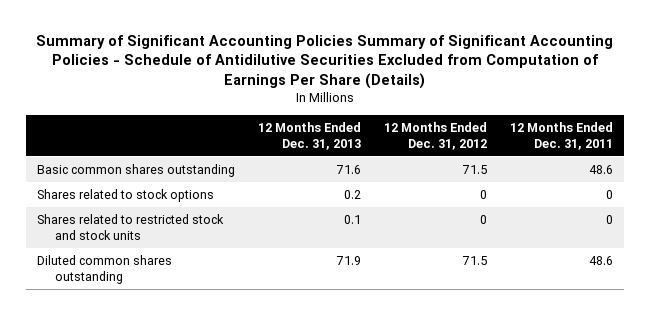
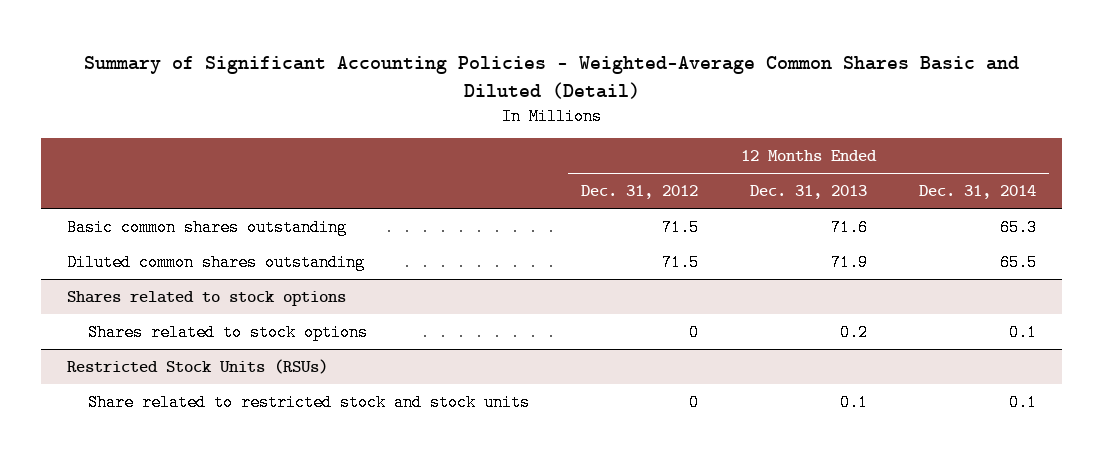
- Summary of Significant Accounting Policies Summary of Significant Accounting Policies - Schedule of Antidilutive Securities Excluded from Computation of Earnings Per Share (Details)
+ Summary of Significant Accounting Policies - Weighted-Average Common Shares Basic and Diluted (Detail)
- | 12 Months Ended Dec. 31, 2013 | 12 Months Ended Dec. 31, 2012 | 12 Months Ended Dec. 31, 2011
+ | 12 Months Ended Dec. 31, 2012 | 12 Months Ended Dec. 31, 2013 | 12 Months Ended Dec. 31, 2014
- Shares related to stock options | 0.2 | 0 | 0
- Shares related to restricted stock and stock units | 0.1 | 0 | 0
+ Shares related to stock options
+ Shares related to stock options | 0 | 0.2 | 0.1
+ Restricted Stock Units (RSUs)
+ Share related to restricted stock and stock units | 0 | 0.1 | 0.1

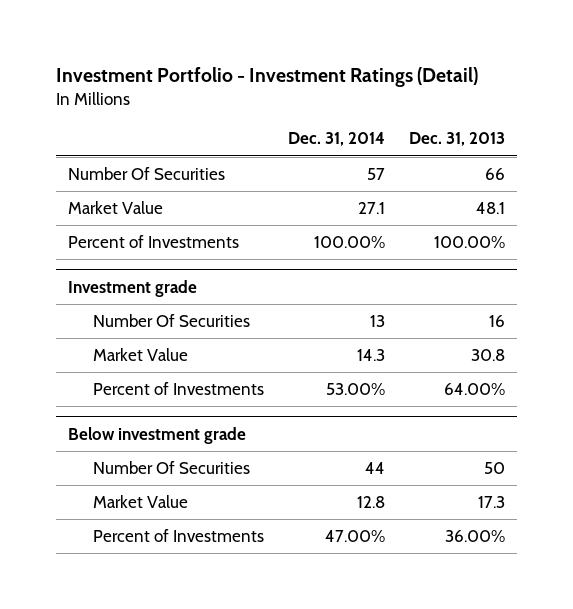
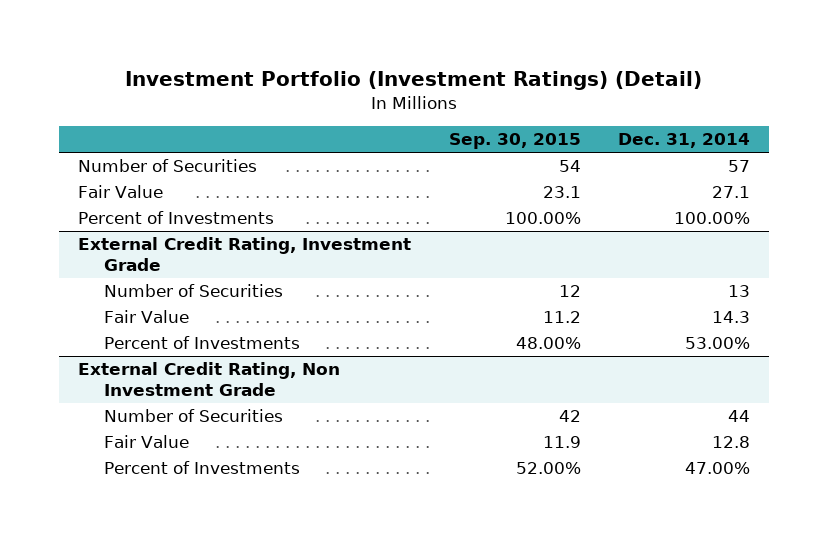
- Investment Portfolio - Investment Ratings (Detail)
+ Investment Portfolio (Investment Ratings) (Detail)
- | Dec. 31, 2014 | Dec. 31, 2013
+ | Sep. 30, 2015 | Dec. 31, 2014
- Number Of Securities | 57 | 66
- Market Value | 27.1 | 48.1
+ Number of Securities | 54 | 57
+ Fair Value | 23.1 | 27.1
- Investment grade
- Number Of Securities | 13 | 16
- Market Value | 14.3 | 30.8
+ External Credit Rating, Investment Grade
+ Number of Securities | 12 | 13
+ Fair Value | 11.2 | 14.3
- Below investment grade
- Number Of Securities | 44 | 50
- Market Value | 12.8 | 17.3
+ External Credit Rating, Non Investment Grade
+ Number of Securities | 42 | 44
+ Fair Value | 11.9 | 12.8

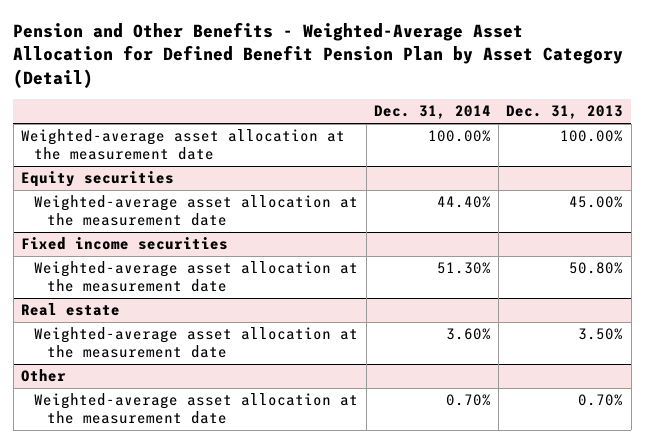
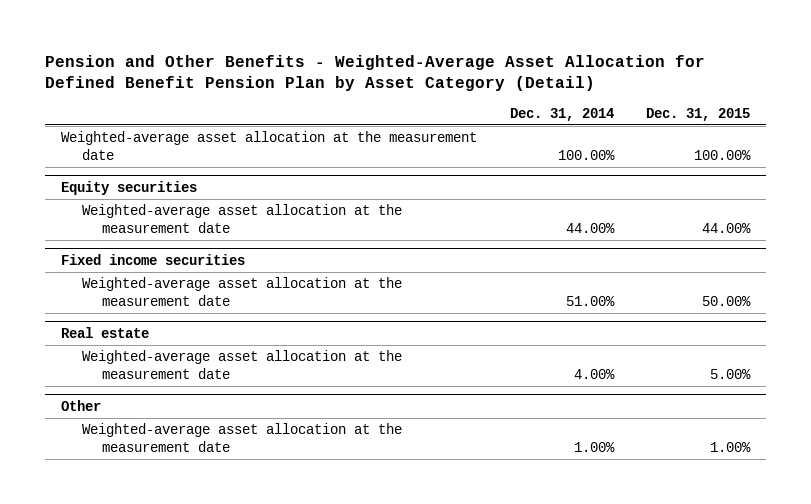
- | Dec. 31, 2014 | Dec. 31, 2013
+ | Dec. 31, 2014 | Dec. 31, 2015
@ Equity securities
- Weighted-average asset allocation at the measurement date | 44.40% | 45.00%
+ Weighted-average asset allocation at the measurement date | 44.00% | 44.00%
@ Fixed income securities
- Weighted-average asset allocation at the measurement date | 51.30% | 50.80%
+ Weighted-average asset allocation at the measurement date | 51.00% | 50.00%
@ Real estate
- Weighted-average asset allocation at the measurement date | 3.60% | 3.50%
+ Weighted-average asset allocation at the measurement date | 4.00% | 5.00%
@ Other
- Weighted-average asset allocation at the measurement date | 0.70% | 0.70%
+ Weighted-average asset allocation at the measurement date | 1.00% | 1.00%

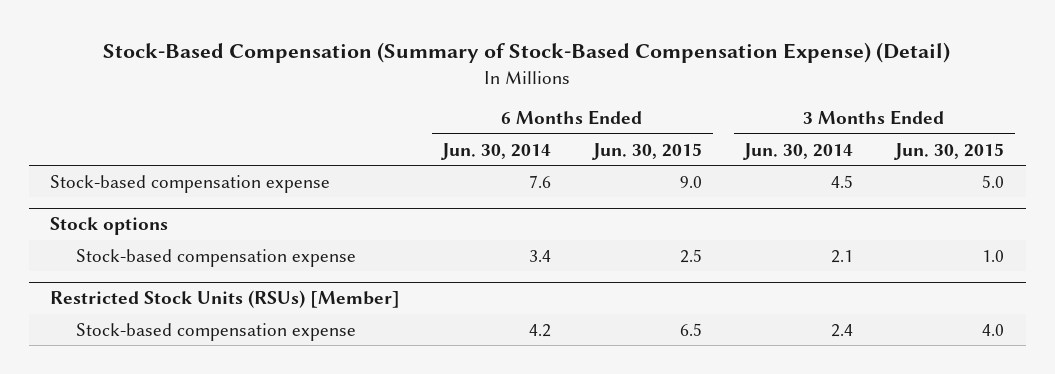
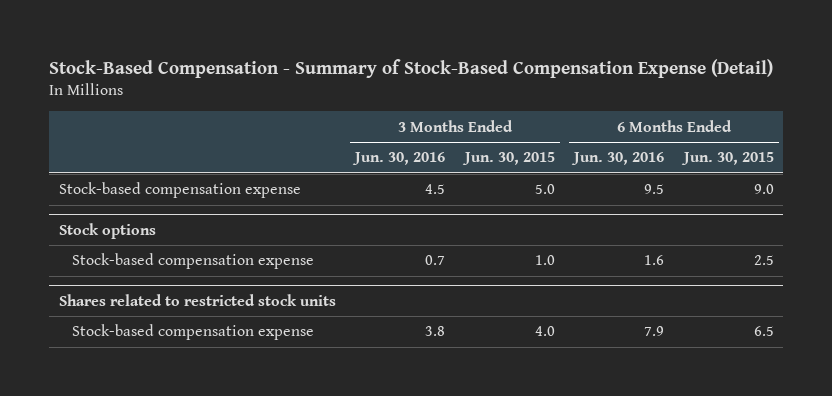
- Stock-Based Compensation (Summary of Stock-Based Compensation Expense) (Detail)
+ Stock-Based Compensation - Summary of Stock-Based Compensation Expense (Detail)
- | 6 Months Ended Jun. 30, 2014 | 6 Months Ended Jun. 30, 2015 | 3 Months Ended Jun. 30, 2014 | 3 Months Ended Jun. 30, 2015
+ | 3 Months Ended Jun. 30, 2016 | 3 Months Ended Jun. 30, 2015 | 6 Months Ended Jun. 30, 2016 | 6 Months Ended Jun. 30, 2015
- Restricted Stock Units (RSUs) [Member]
+ Shares related to restricted stock units

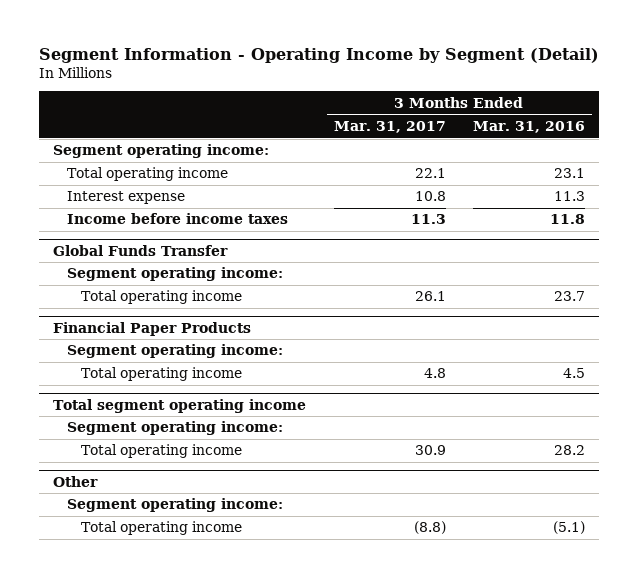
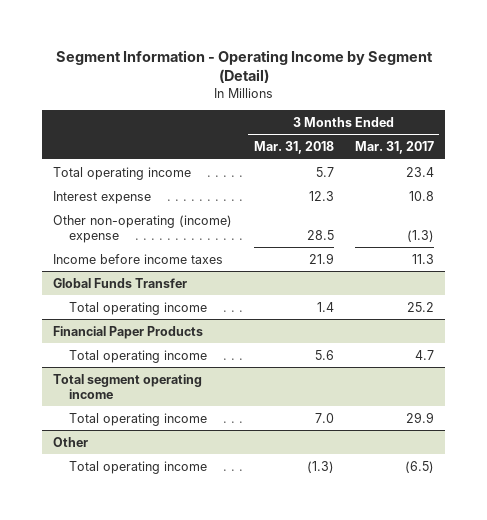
- | 3 Months Ended Mar. 31, 2017 | 3 Months Ended Mar. 31, 2016
+ | 3 Months Ended Mar. 31, 2018 | 3 Months Ended Mar. 31, 2017
- Segment operating income:
- Total operating income | 22.1 | 23.1
+ Total operating income | 5.7 | 23.4
+ Other non-operating (income) expense | 28.5 | (1.3)
@ Global Funds Transfer
- Segment operating income:
- Total operating income | 26.1 | 23.7
+ Total operating income | 1.4 | 25.2
@ Financial Paper Products
- Segment operating income:
- Total operating income | 4.8 | 4.5
+ Total operating income | 5.6 | 4.7
@ Total segment operating income
- Segment operating income:
- Total operating income | 30.9 | 28.2
+ Total operating income | 7.0 | 29.9
@ Other
- Segment operating income:
- Total operating income | (8.8) | (5.1)
+ Total operating income | (1.3) | (6.5)

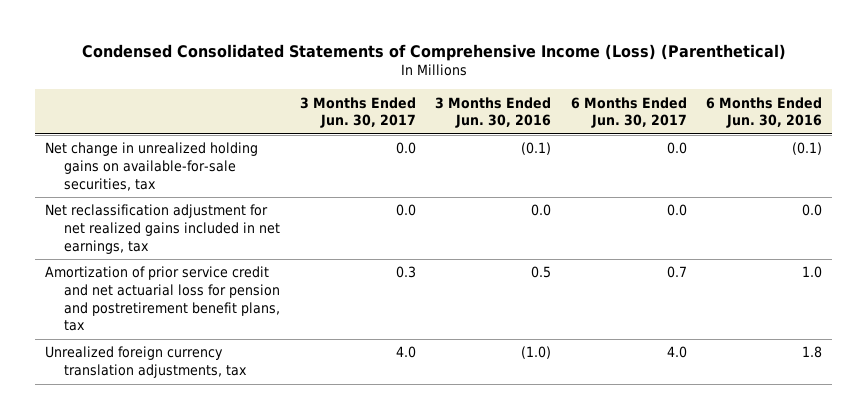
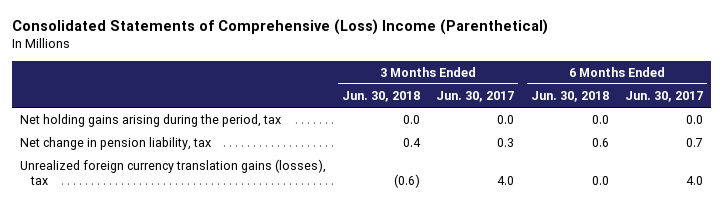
- Condensed Consolidated Statements of Comprehensive Income (Loss) (Parenthetical)
+ Consolidated Statements of Comprehensive (Loss) Income (Parenthetical)
- | 3 Months Ended Jun. 30, 2017 | 3 Months Ended Jun. 30, 2016 | 6 Months Ended Jun. 30, 2017 | 6 Months Ended Jun. 30, 2016
+ | 3 Months Ended Jun. 30, 2018 | 3 Months Ended Jun. 30, 2017 | 6 Months Ended Jun. 30, 2018 | 6 Months Ended Jun. 30, 2017
- Net change in unrealized holding gains on available-for-sale securities, tax | 0.0 | (0.1) | 0.0 | (0.1)
- Net reclassification adjustment for net realized gains included in net earnings, tax | 0.0 | 0.0 | 0.0 | 0.0
- Amortization of prior service credit and net actuarial loss for pension and postretirement benefit plans, tax | 0.3 | 0.5 | 0.7 | 1.0
- Unrealized foreign currency translation adjustments, tax | 4.0 | (1.0) | 4.0 | 1.8
+ Net holding gains arising during the period, tax | 0.0 | 0.0 | 0.0 | 0.0
+ Net change in pension liability, tax | 0.4 | 0.3 | 0.6 | 0.7
+ Unrealized foreign currency translation gains (losses), tax | (0.6) | 4.0 | 0.0 | 4.0

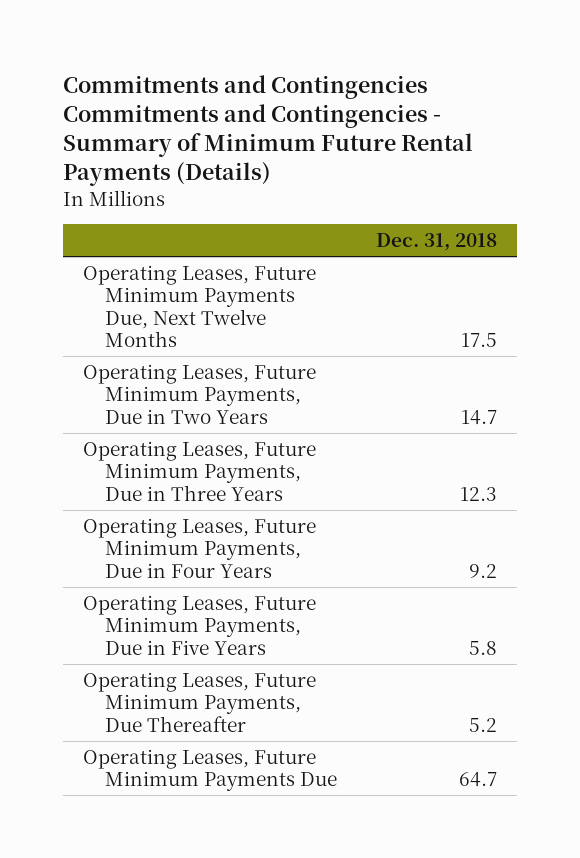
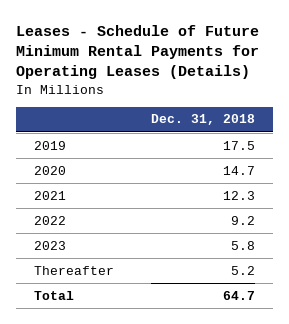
- Commitments and Contingencies Commitments and Contingencies - Summary of Minimum Future Rental Payments (Details)
+ Leases - Schedule of Future Minimum Rental Payments for Operating Leases (Details)
- Operating Leases, Future Minimum Payments Due, Next Twelve Months | 17.5
- Operating Leases, Future Minimum Payments, Due in Two Years | 14.7
- Operating Leases, Future Minimum Payments, Due in Three Years | 12.3
- Operating Leases, Future Minimum Payments, Due in Four Years | 9.2
- Operating Leases, Future Minimum Payments, Due in Five Years | 5.8
- Operating Leases, Future Minimum Payments, Due Thereafter | 5.2
- Operating Leases, Future Minimum Payments Due | 64.7
+ 2019 | 17.5
+ 2020 | 14.7
+ 2021 | 12.3
+ 2022 | 9.2
+ 2023 | 5.8
+ Thereafter | 5.2
+ Total | 64.7

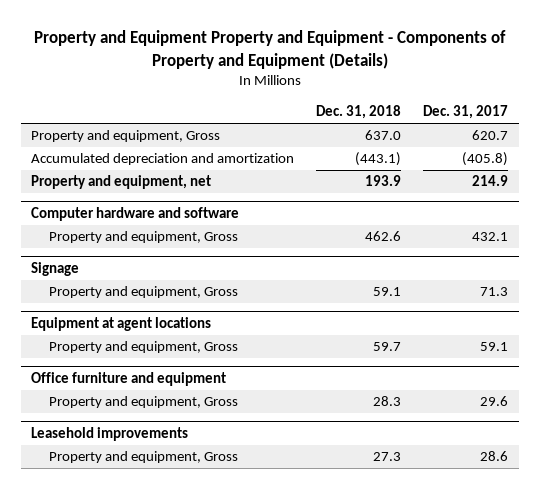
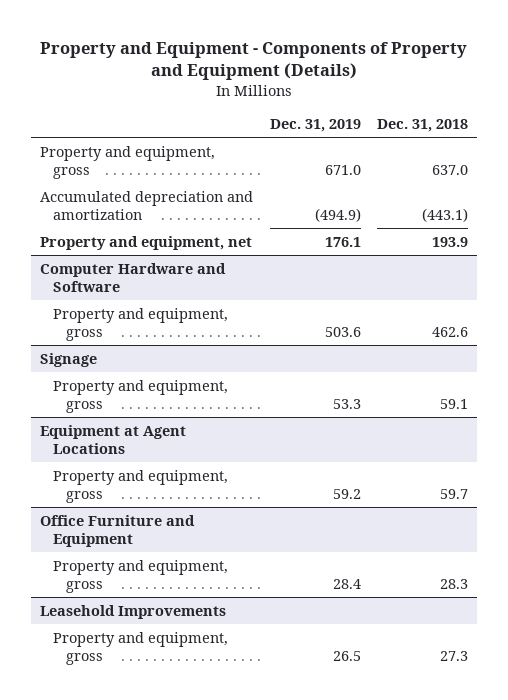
- Property and Equipment Property and Equipment - Components of Property and Equipment (Details)
+ Property and Equipment - Components of Property and Equipment (Details)
- | Dec. 31, 2018 | Dec. 31, 2017
+ | Dec. 31, 2019 | Dec. 31, 2018
- Property and equipment, Gross | 637.0 | 620.7
+ Property and equipment, gross | 671.0 | 637.0
- Computer hardware and software
- Property and equipment, Gross | 462.6 | 432.1
+ Computer Hardware and Software
+ Property and equipment, gross | 503.6 | 462.6
@ Signage
- Property and equipment, Gross | 59.1 | 71.3
- Equipment at agent locations
- Property and equipment, Gross | 59.7 | 59.1
- Office furniture and equipment
- Property and equipment, Gross | 28.3 | 29.6
- Leasehold improvements
- Property and equipment, Gross | 27.3 | 28.6
@ Signage
+ Property and equipment, gross | 53.3 | 59.1
+ Equipment at Agent Locations
+ Property and equipment, gross | 59.2 | 59.7
+ Office Furniture and Equipment
+ Property and equipment, gross | 28.4 | 28.3
+ Leasehold Improvements
+ Property and equipment, gross | 26.5 | 27.3

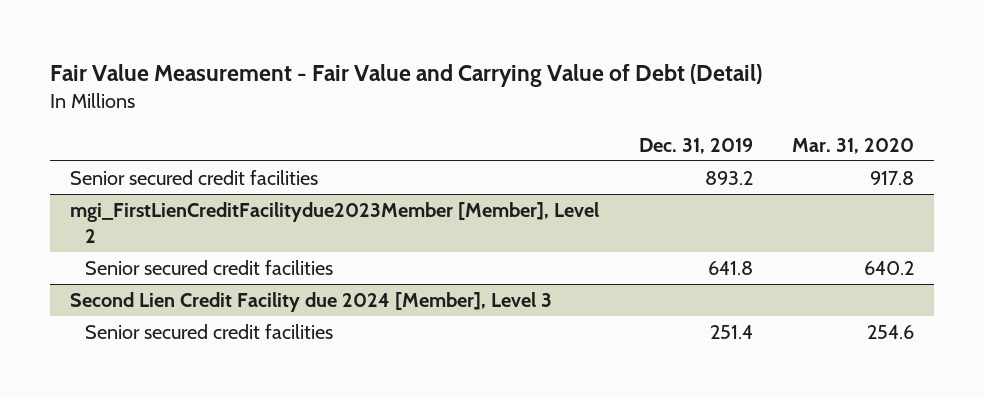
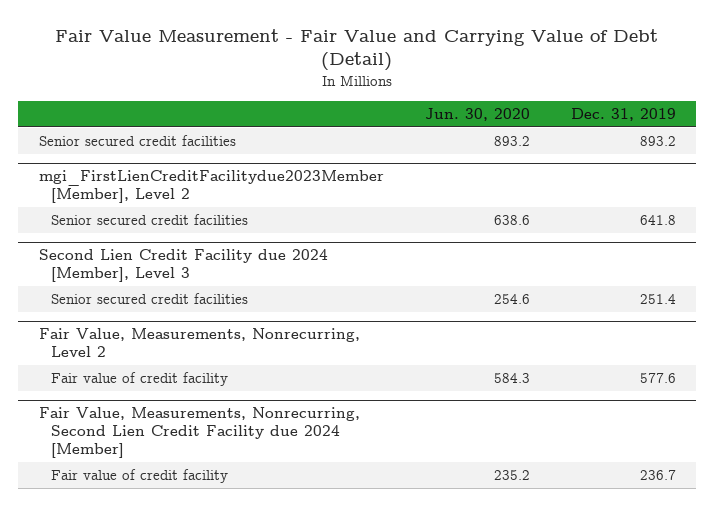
- | Dec. 31, 2019 | Mar. 31, 2020
+ | Jun. 30, 2020 | Dec. 31, 2019
+ Fair Value, Measurements, Nonrecurring, Level 2
+ Fair value of credit facility | 584.3 | 577.6
+ Fair Value, Measurements, Nonrecurring, Second Lien Credit Facility due 2024 [Member]
+ Fair value of credit facility | 235.2 | 236.7

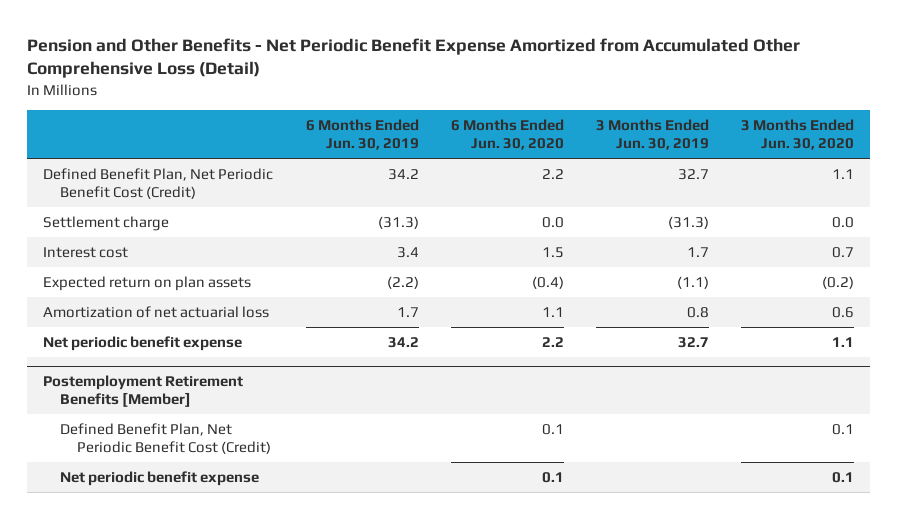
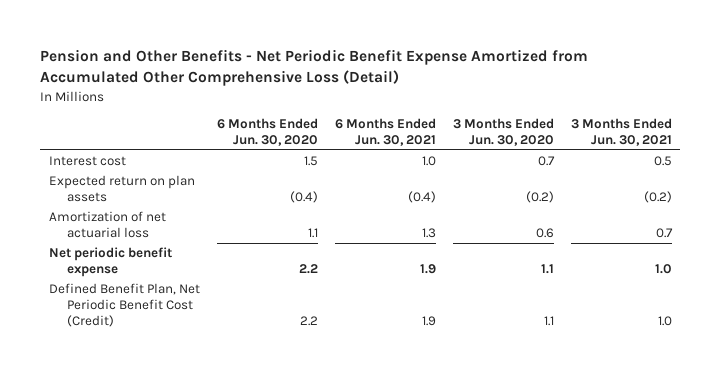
- | 6 Months Ended Jun. 30, 2019 | 6 Months Ended Jun. 30, 2020 | 3 Months Ended Jun. 30, 2019 | 3 Months Ended Jun. 30, 2020
+ | 6 Months Ended Jun. 30, 2020 | 6 Months Ended Jun. 30, 2021 | 3 Months Ended Jun. 30, 2020 | 3 Months Ended Jun. 30, 2021
- Settlement charge | (31.3) | 0.0 | (31.3) | 0.0
- Postemployment Retirement Benefits [Member]
- Defined Benefit Plan, Net Periodic Benefit Cost (Credit) | | 0.1 | | 0.1
- Net periodic benefit expense | | 0.1 | | 0.1
moved down: Defined Benefit Plan, Net Periodic Benefit Cost (Credit) | 2.2 | 1.9 | 1.1 | 1.0

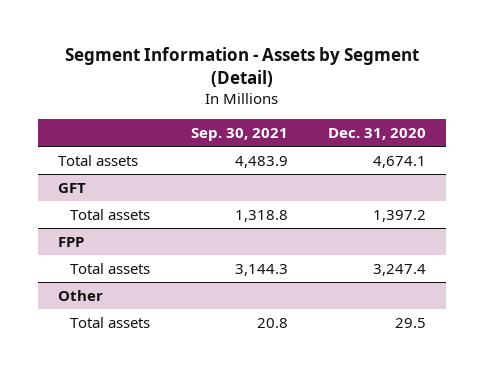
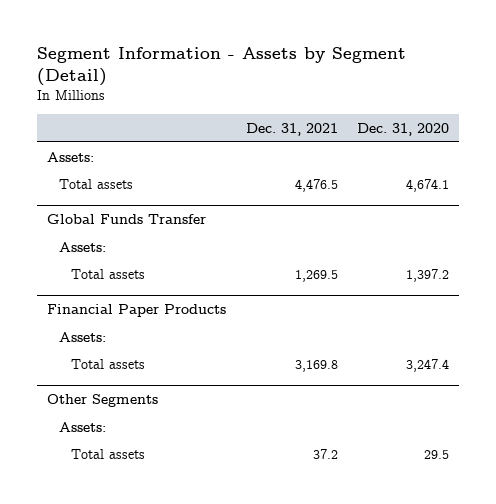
- | Sep. 30, 2021 | Dec. 31, 2020
+ | Dec. 31, 2021 | Dec. 31, 2020
+ Assets:
- GFT
+ Global Funds Transfer
+ Assets:
- FPP
+ Financial Paper Products
+ Assets:
- Other
+ Other Segments
+ Assets:

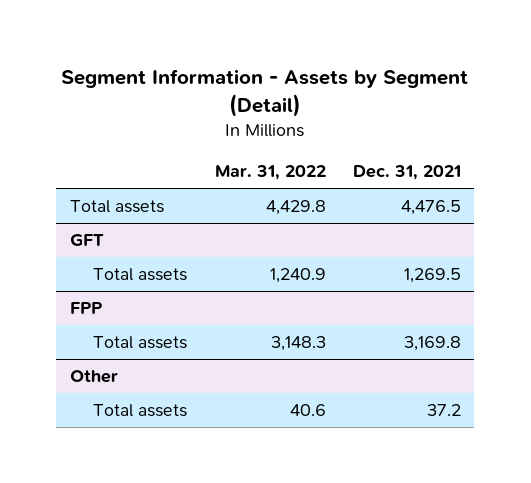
- | Dec. 31, 2021 | Dec. 31, 2020
+ | Mar. 31, 2022 | Dec. 31, 2021
- Assets:
- Global Funds Transfer
- Assets:
+ GFT
- Financial Paper Products
- Assets:
+ FPP
- Other Segments
- Assets:
+ Other

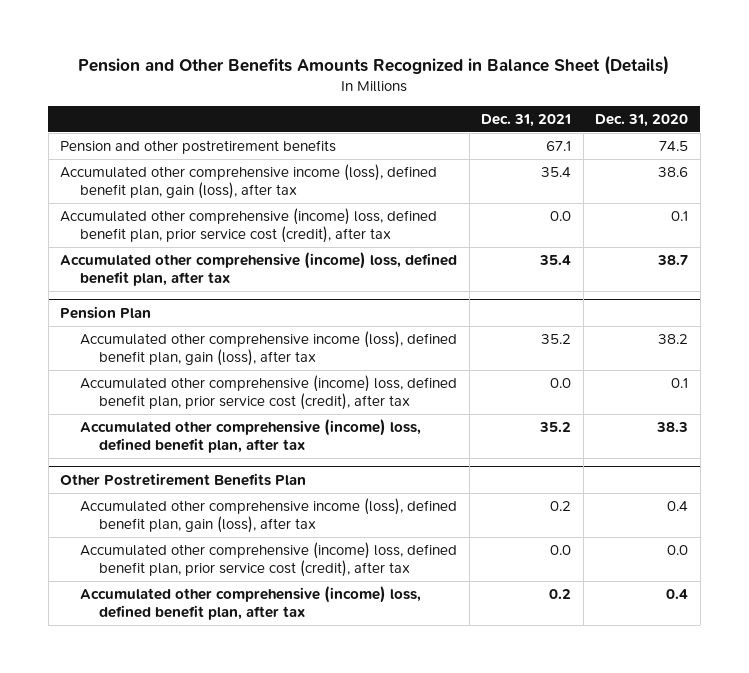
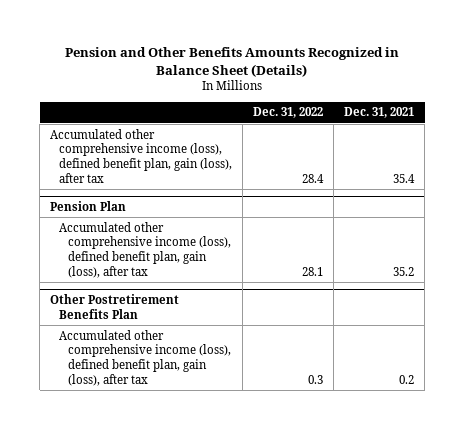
- | Dec. 31, 2021 | Dec. 31, 2020
+ | Dec. 31, 2022 | Dec. 31, 2021
- Pension and other postretirement benefits | 67.1 | 74.5
- Accumulated other comprehensive (income) loss, defined benefit plan, prior service cost (credit), after tax | 0.0 | 0.1
- Accumulated other comprehensive (income) loss, defined benefit plan, after tax | 35.4 | 38.7
@ Pension Plan
- Accumulated other comprehensive (income) loss, defined benefit plan, prior service cost (credit), after tax | 0.0 | 0.1
- Accumulated other comprehensive (income) loss, defined benefit plan, after tax | 35.2 | 38.3
@ Other Postretirement Benefits Plan
- Accumulated other comprehensive (income) loss, defined benefit plan, prior service cost (credit), after tax | 0.0 | 0.0
- Accumulated other comprehensive (income) loss, defined benefit plan, after tax | 0.2 | 0.4

